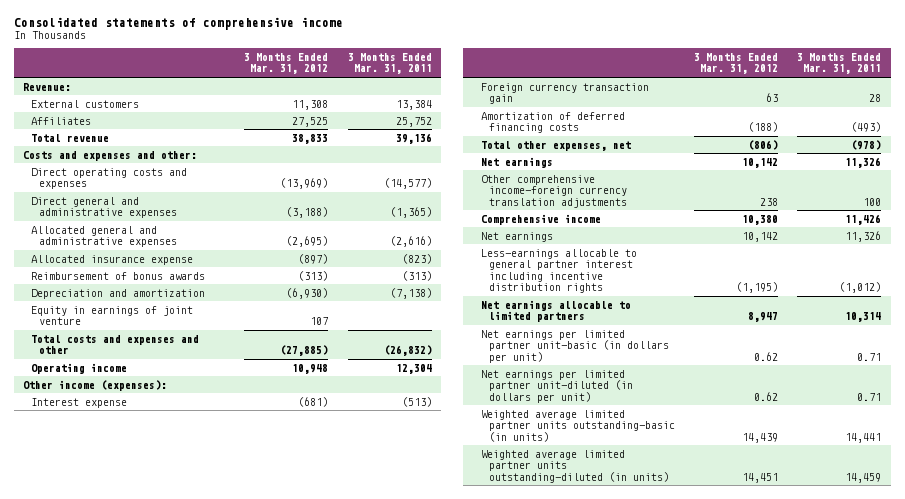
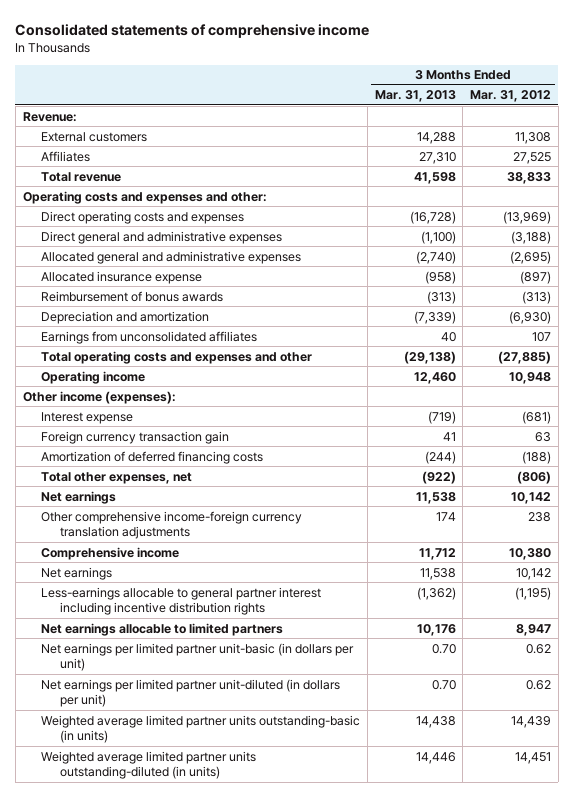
- | 3 Months Ended Mar. 31, 2012 | 3 Months Ended Mar. 31, 2011
+ | 3 Months Ended Mar. 31, 2013 | 3 Months Ended Mar. 31, 2012
- Costs and expenses and other:
+ Operating costs and expenses and other:
- Equity in earnings of joint venture | 107 |
- Total costs and expenses and other | (27,885) | (26,832)
+ Earnings from unconsolidated affiliates | 40 | 107
+ Total operating costs and expenses and other | (29,138) | (27,885)

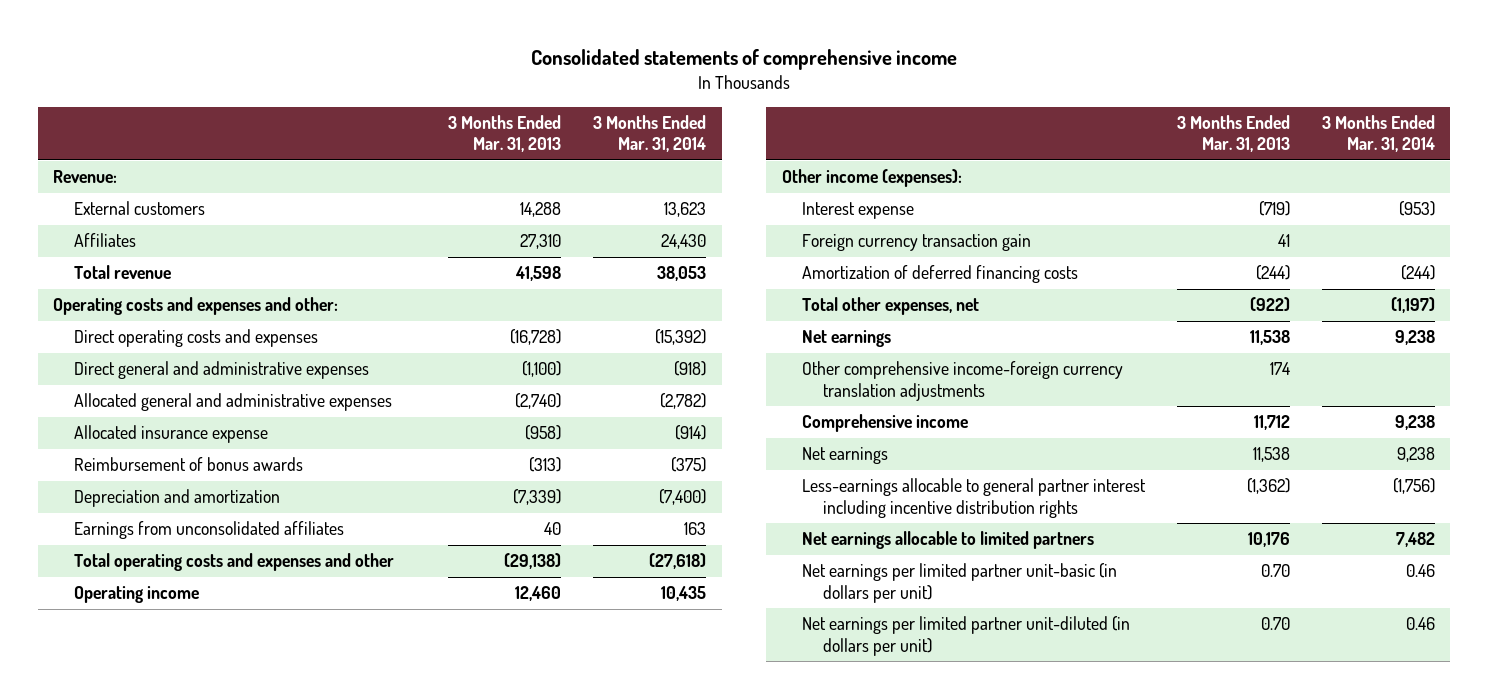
- | 3 Months Ended Mar. 31, 2013 | 3 Months Ended Mar. 31, 2012
+ | 3 Months Ended Mar. 31, 2013 | 3 Months Ended Mar. 31, 2014
- Weighted average limited partner units outstanding-basic (in units) | 14,438 | 14,439
- Weighted average limited partner units outstanding-diluted (in units) | 14,446 | 14,451

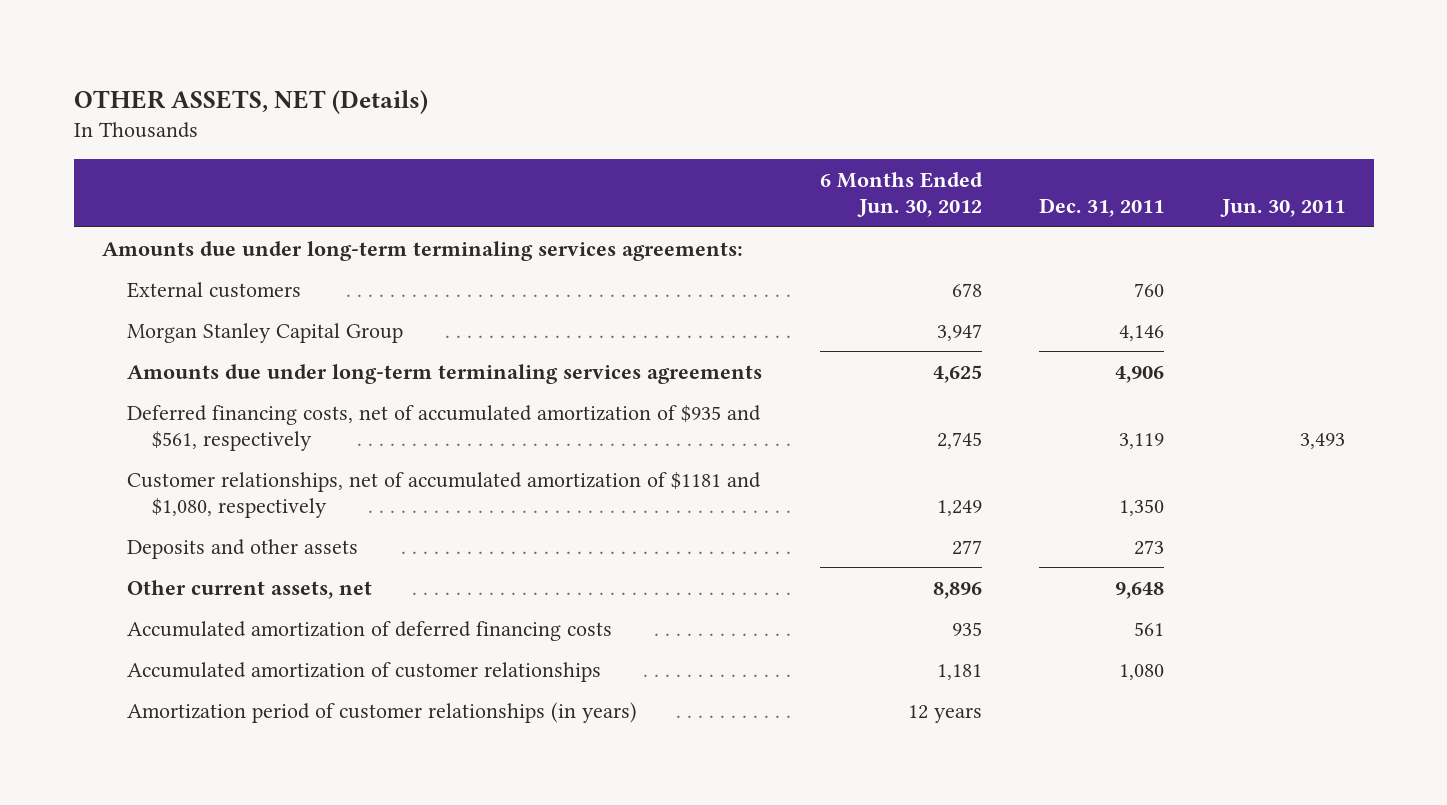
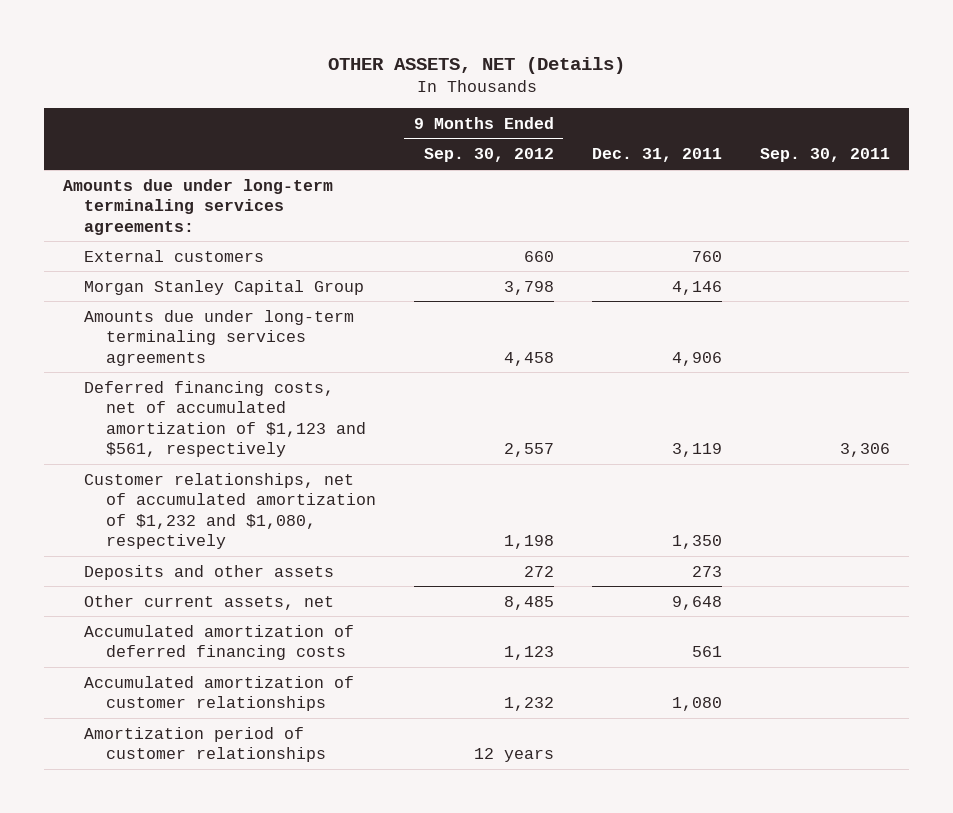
- | 6 Months Ended Jun. 30, 2012 | Dec. 31, 2011 | Jun. 30, 2011
+ | 9 Months Ended Sep. 30, 2012 | Dec. 31, 2011 | Sep. 30, 2011
- Deferred financing costs, net of accumulated amortization of $935 and $561, respectively | 2,745 | 3,119 | 3,493
- Customer relationships, net of accumulated amortization of $1181 and $1,080, respectively | 1,249 | 1,350 |
+ Deferred financing costs, net of accumulated amortization of $1,123 and $561, respectively | 2,557 | 3,119 | 3,306
+ Customer relationships, net of accumulated amortization of $1,232 and $1,080, respectively | 1,198 | 1,350 |
- Amortization period of customer relationships (in years) | 12 years | |
+ Amortization period of customer relationships | 12 years | |

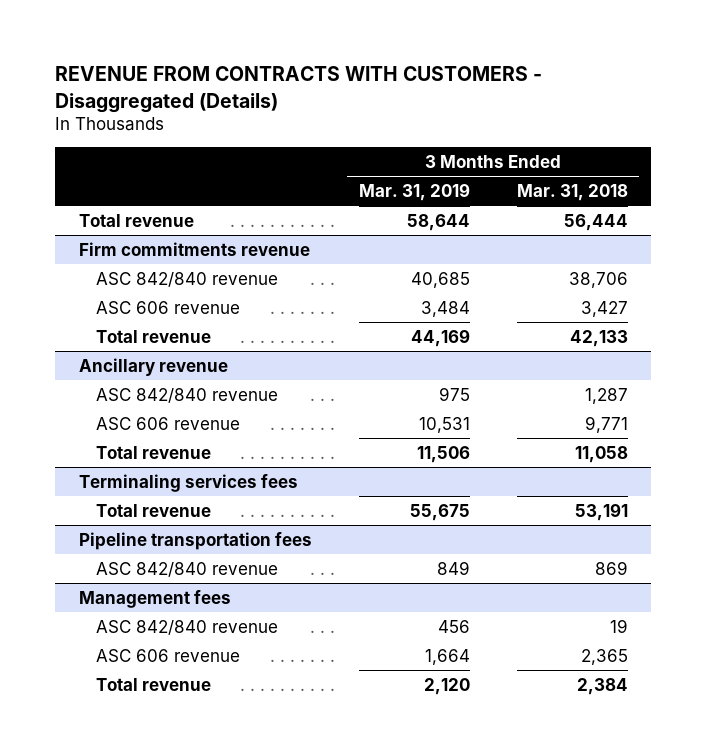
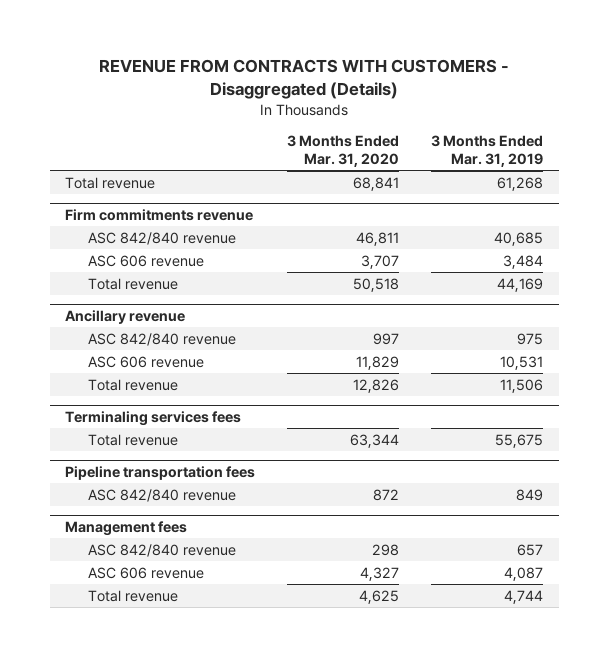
- | 3 Months Ended Mar. 31, 2019 | 3 Months Ended Mar. 31, 2018
+ | 3 Months Ended Mar. 31, 2020 | 3 Months Ended Mar. 31, 2019
- Total revenue | 58,644 | 56,444
+ Total revenue | 68,841 | 61,268
@ Management fees
- ASC 842/840 revenue | 456 | 19
- ASC 606 revenue | 1,664 | 2,365
- Total revenue | 2,120 | 2,384
+ ASC 842/840 revenue | 298 | 657
+ ASC 606 revenue | 4,327 | 4,087
+ Total revenue | 4,625 | 4,744

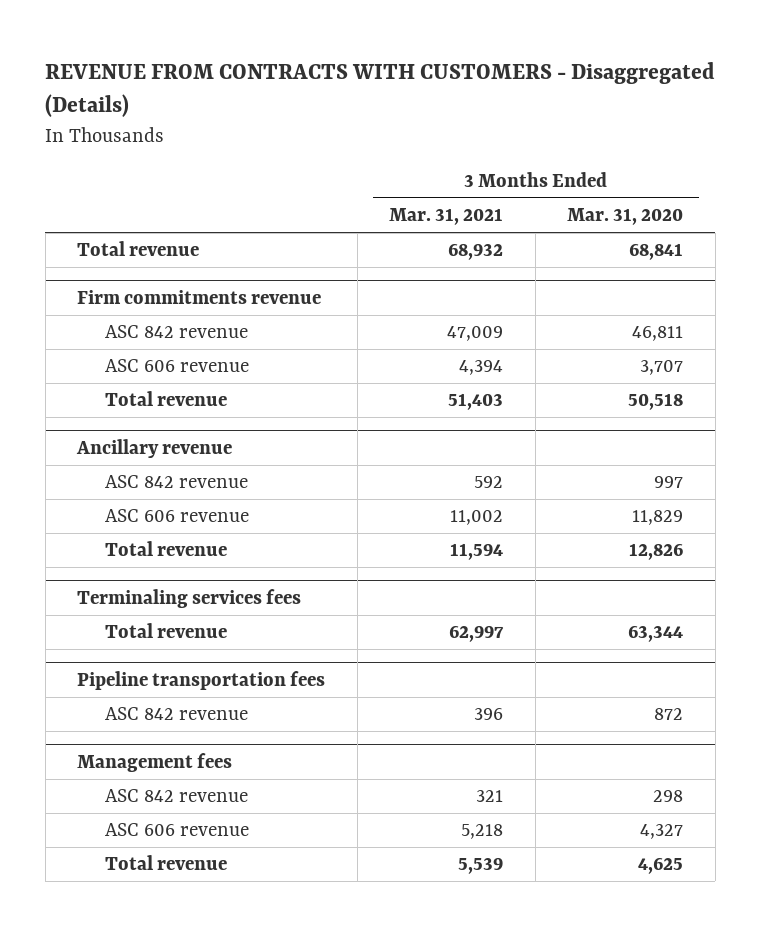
- | 3 Months Ended Mar. 31, 2020 | 3 Months Ended Mar. 31, 2019
+ | 3 Months Ended Mar. 31, 2021 | 3 Months Ended Mar. 31, 2020
@ Firm commitments revenue
- ASC 842/840 revenue | 46,811 | 40,685
+ ASC 842 revenue | 47,009 | 46,811
@ Ancillary revenue
- ASC 842/840 revenue | 997 | 975
+ ASC 842 revenue | 592 | 997
@ Pipeline transportation fees
- ASC 842/840 revenue | 872 | 849
+ ASC 842 revenue | 396 | 872
@ Management fees
- ASC 842/840 revenue | 298 | 657
+ ASC 842 revenue | 321 | 298

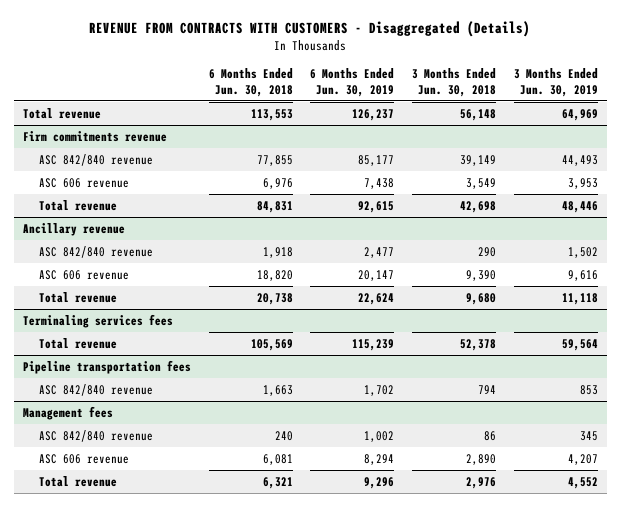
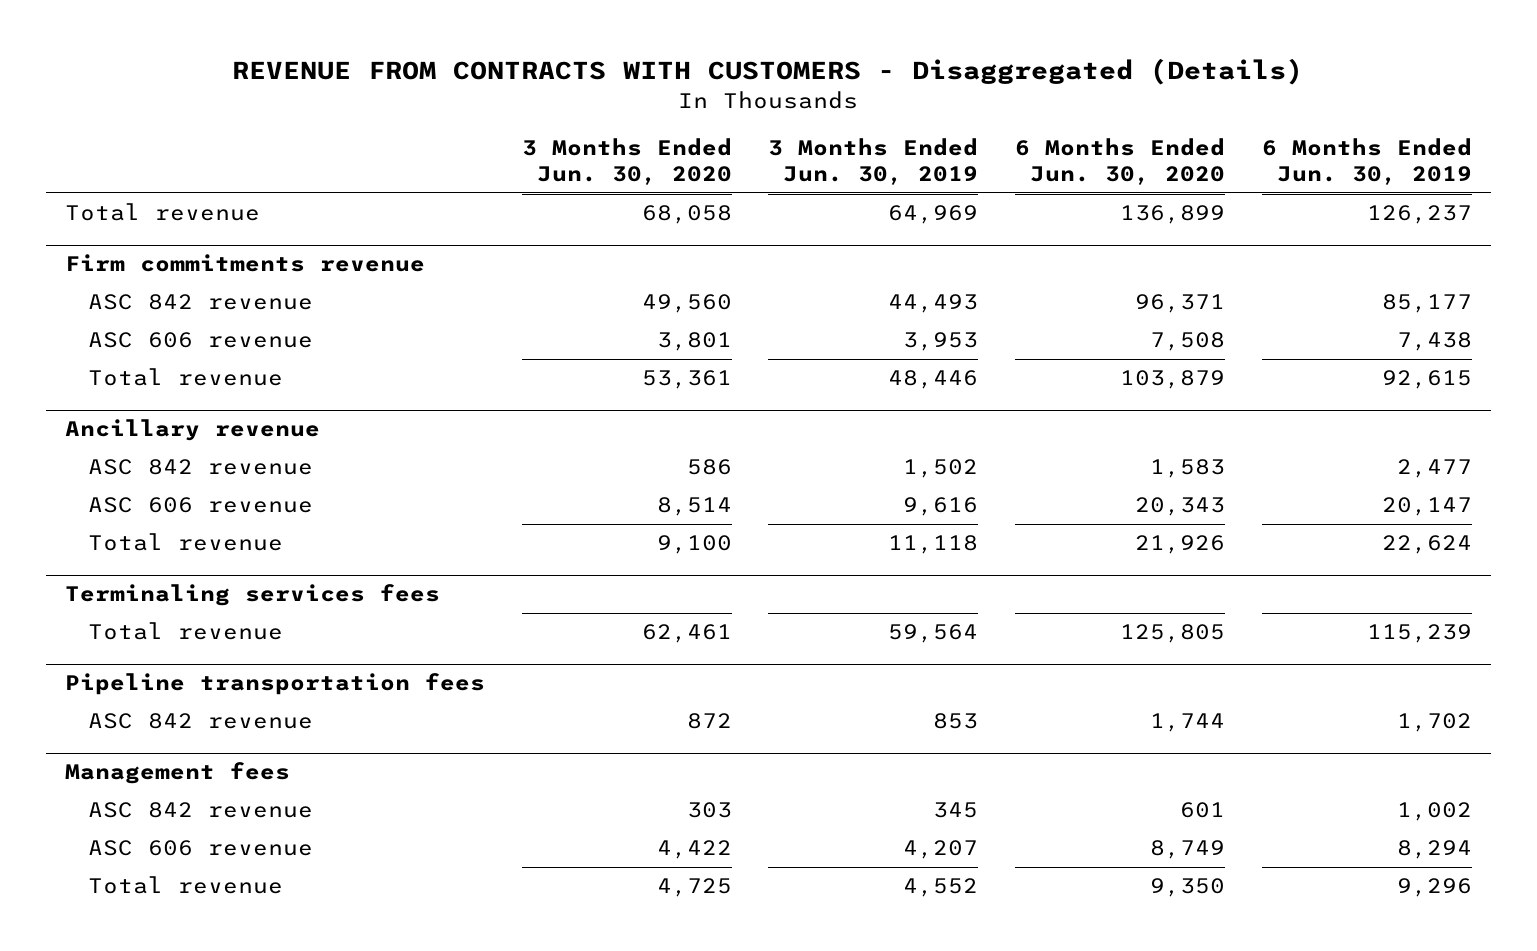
- | 6 Months Ended Jun. 30, 2018 | 6 Months Ended Jun. 30, 2019 | 3 Months Ended Jun. 30, 2018 | 3 Months Ended Jun. 30, 2019
+ | 3 Months Ended Jun. 30, 2020 | 3 Months Ended Jun. 30, 2019 | 6 Months Ended Jun. 30, 2020 | 6 Months Ended Jun. 30, 2019
@ Firm commitments revenue
- ASC 842/840 revenue | 77,855 | 85,177 | 39,149 | 44,493
+ ASC 842 revenue | 49,560 | 44,493 | 96,371 | 85,177
@ Ancillary revenue
- ASC 842/840 revenue | 1,918 | 2,477 | 290 | 1,502
+ ASC 842 revenue | 586 | 1,502 | 1,583 | 2,477
@ Pipeline transportation fees
- ASC 842/840 revenue | 1,663 | 1,702 | 794 | 853
+ ASC 842 revenue | 872 | 853 | 1,744 | 1,702
@ Management fees
- ASC 842/840 revenue | 240 | 1,002 | 86 | 345
+ ASC 842 revenue | 303 | 345 | 601 | 1,002

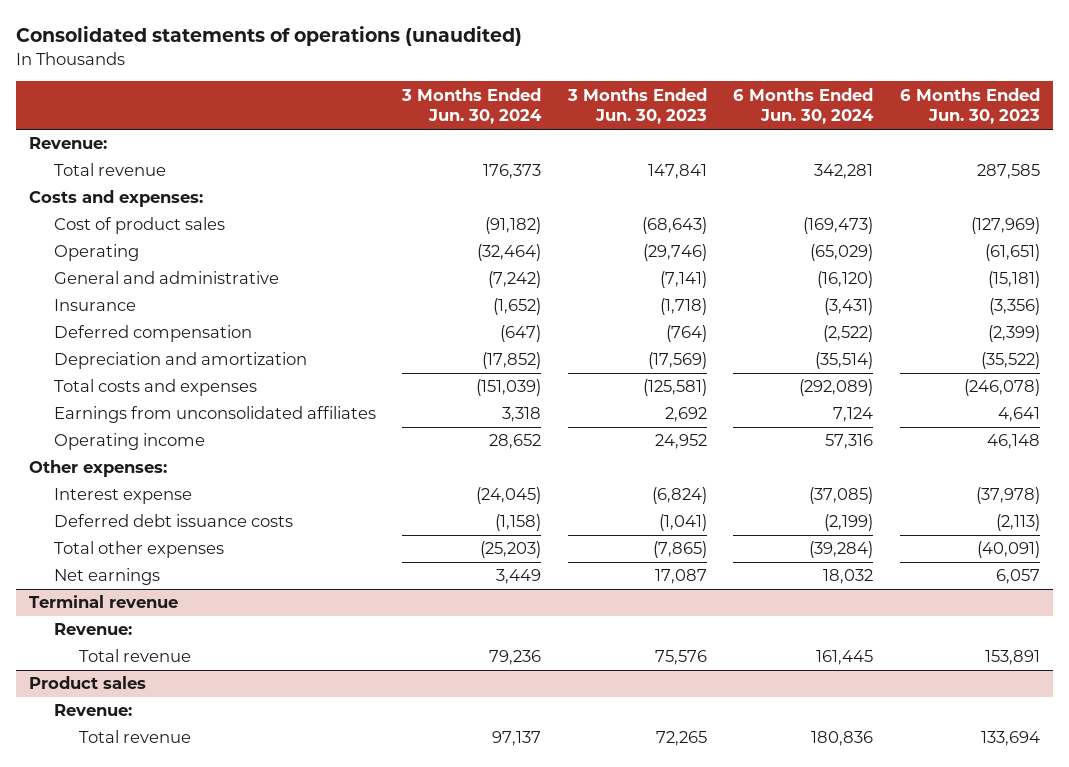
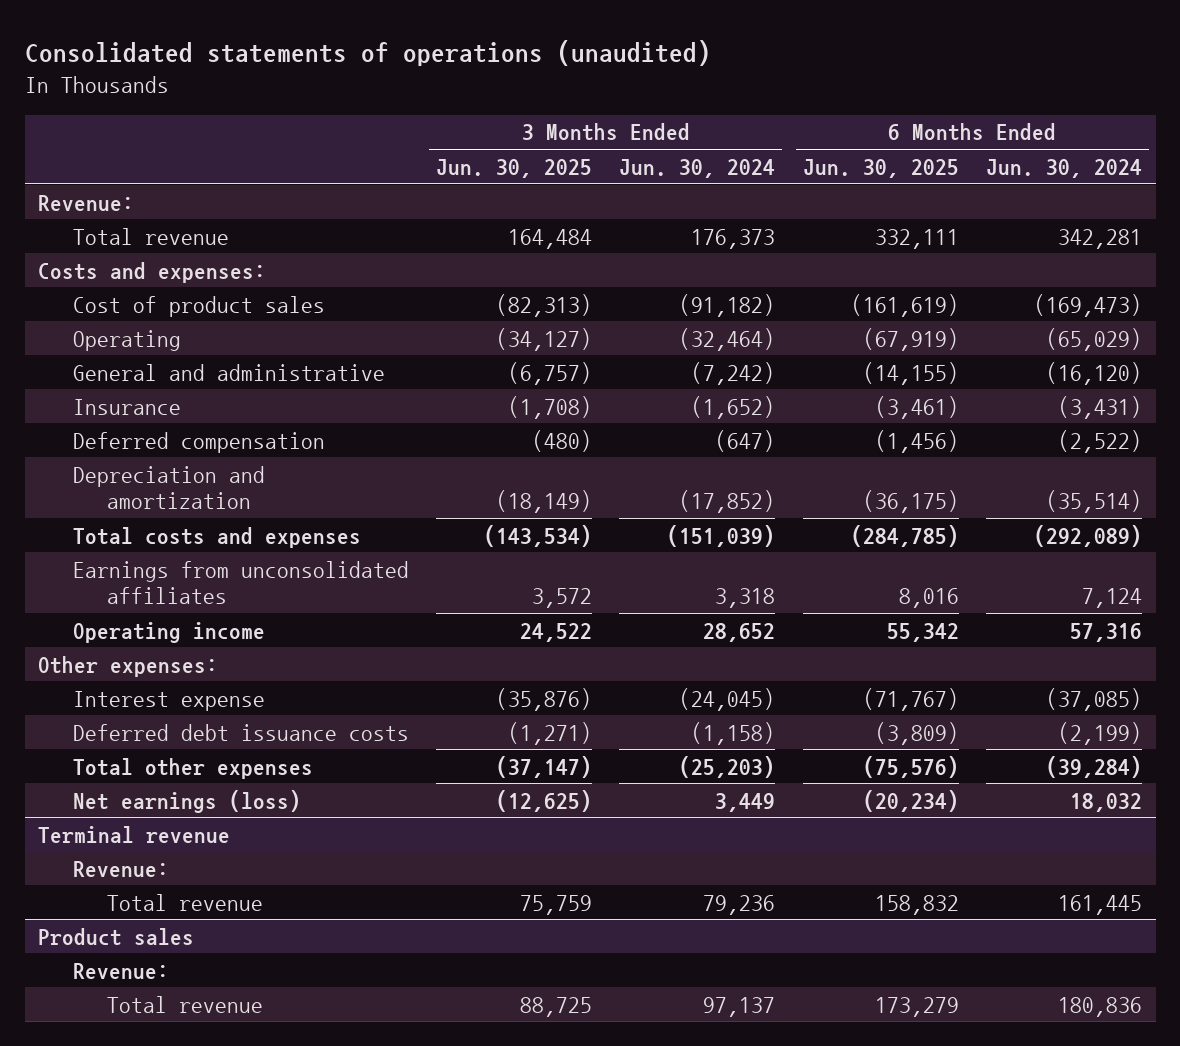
- | 3 Months Ended Jun. 30, 2024 | 3 Months Ended Jun. 30, 2023 | 6 Months Ended Jun. 30, 2024 | 6 Months Ended Jun. 30, 2023
+ | 3 Months Ended Jun. 30, 2025 | 3 Months Ended Jun. 30, 2024 | 6 Months Ended Jun. 30, 2025 | 6 Months Ended Jun. 30, 2024
- Net earnings | 3,449 | 17,087 | 18,032 | 6,057
+ Net earnings (loss) | (12,625) | 3,449 | (20,234) | 18,032

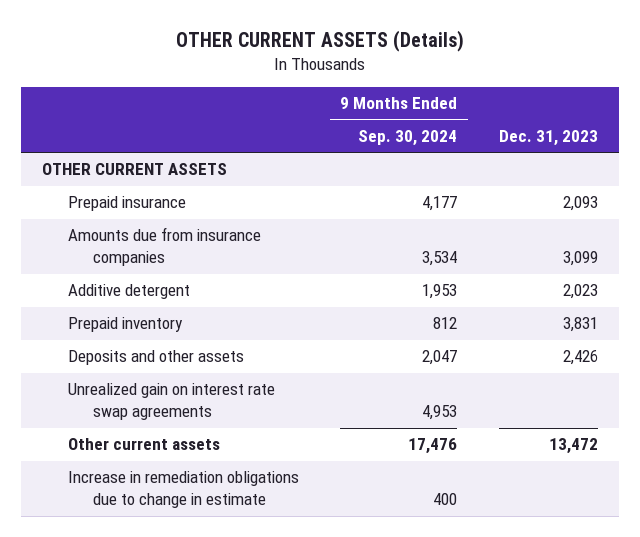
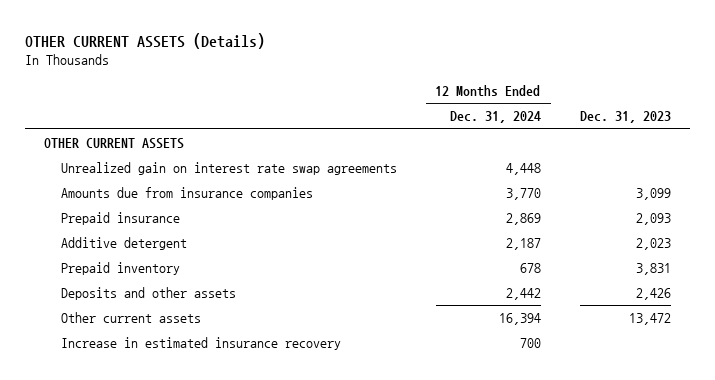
- | 9 Months Ended Sep. 30, 2024 | Dec. 31, 2023
+ | 12 Months Ended Dec. 31, 2024 | Dec. 31, 2023
moved up: Unrealized gain on interest rate swap agreements | 4,448 |
moved down: Prepaid insurance | 2,869 | 2,093
- Increase in remediation obligations due to change in estimate | 400 |
+ Increase in estimated insurance recovery | 700 |

